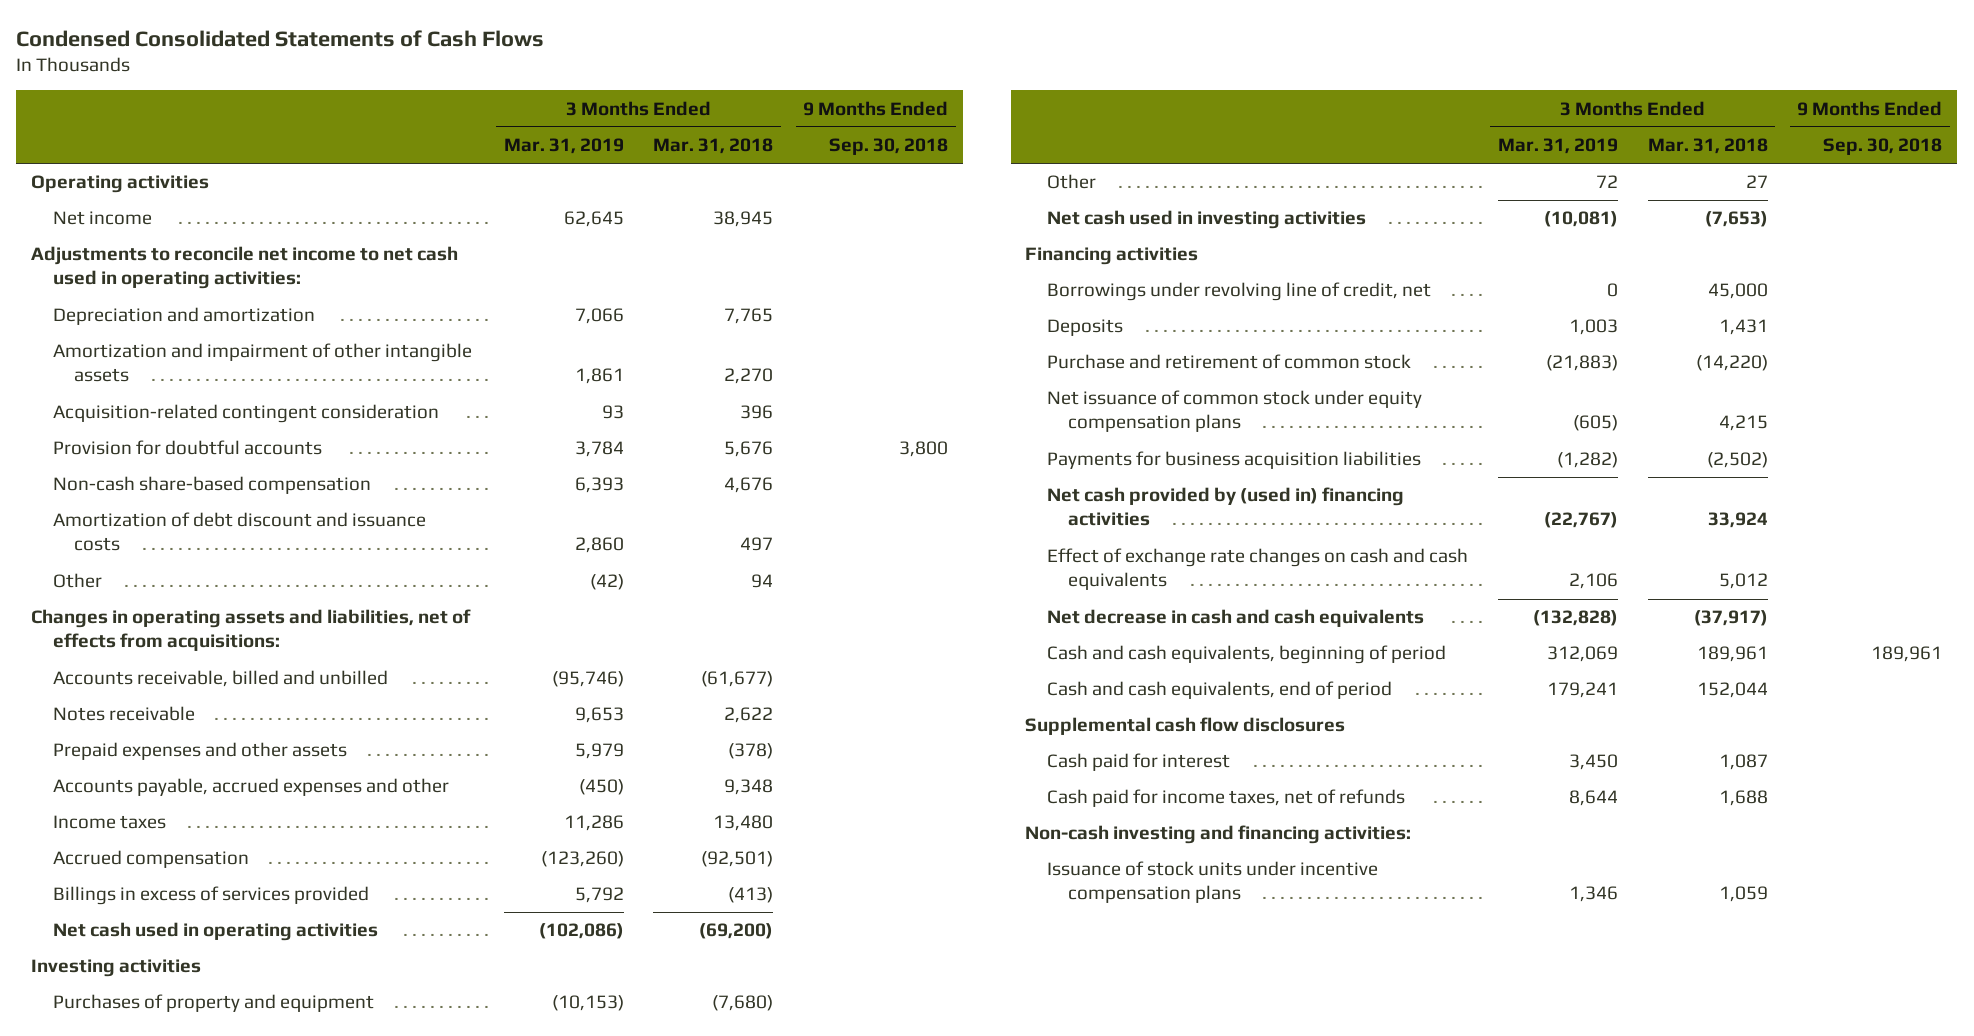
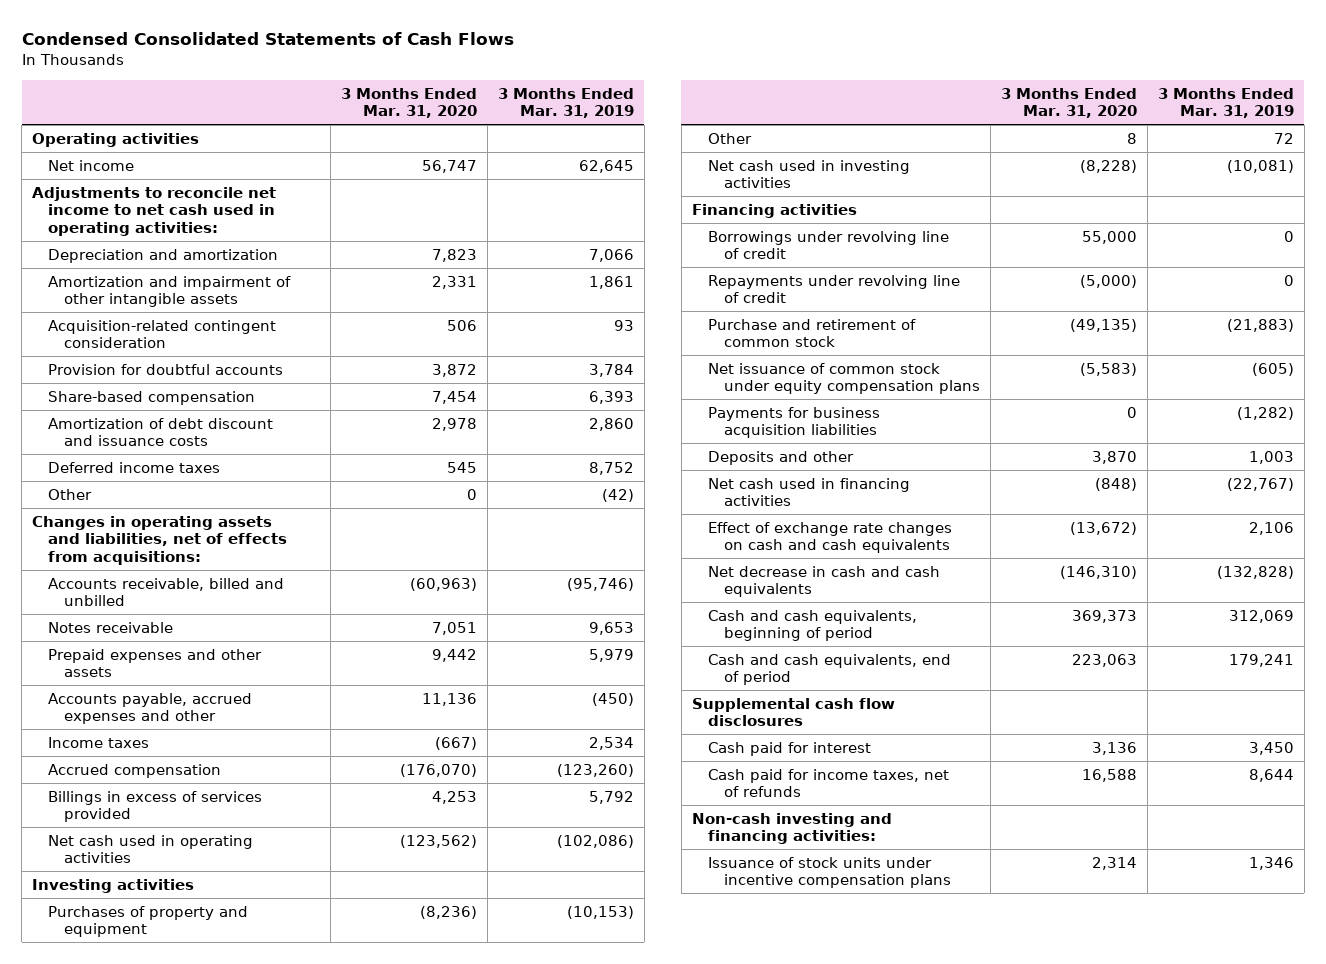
- | 3 Months Ended Mar. 31, 2019 | 3 Months Ended Mar. 31, 2018 | 9 Months Ended Sep. 30, 2018
+ | 3 Months Ended Mar. 31, 2020 | 3 Months Ended Mar. 31, 2019
- Non-cash share-based compensation | 6,393 | 4,676 |
+ Share-based compensation | 7,454 | 6,393
+ Deferred income taxes | 545 | 8,752
- Income taxes | 11,286 | 13,480 |
+ Income taxes | (667) | 2,534
- Borrowings under revolving line of credit, net | 0 | 45,000 |
- Deposits | 1,003 | 1,431 |
+ Borrowings under revolving line of credit | 55,000 | 0
+ Repayments under revolving line of credit | (5,000) | 0
- Net cash provided by (used in) financing activities | (22,767) | 33,924 |
+ Deposits and other | 3,870 | 1,003
+ Net cash used in financing activities | (848) | (22,767)

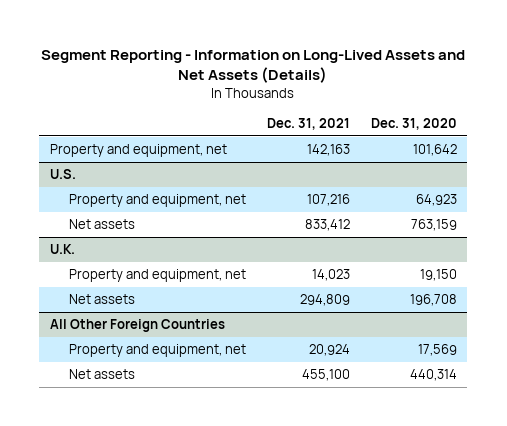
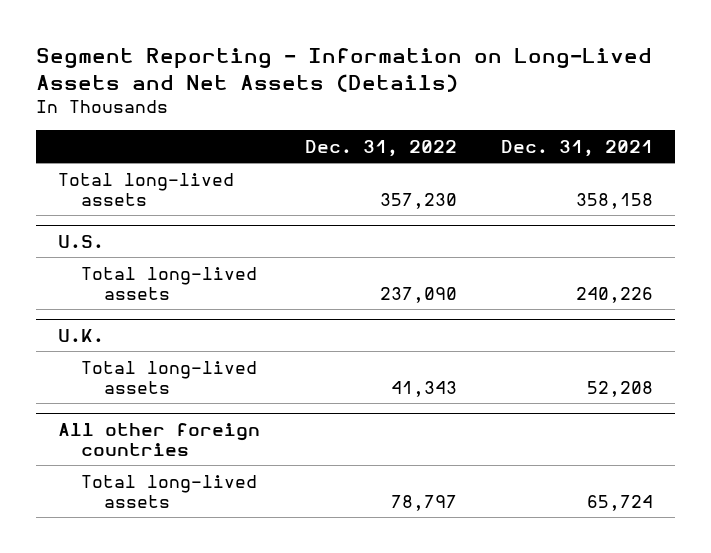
- | Dec. 31, 2021 | Dec. 31, 2020
+ | Dec. 31, 2022 | Dec. 31, 2021
- Property and equipment, net | 142,163 | 101,642
+ Total long-lived assets | 357,230 | 358,158
@ U.S.
- Property and equipment, net | 107,216 | 64,923
- Net assets | 833,412 | 763,159
+ Total long-lived assets | 237,090 | 240,226
@ U.K.
- Property and equipment, net | 14,023 | 19,150
- Net assets | 294,809 | 196,708
- All Other Foreign Countries
- Property and equipment, net | 20,924 | 17,569
- Net assets | 455,100 | 440,314
@ U.K.
+ Total long-lived assets | 41,343 | 52,208
+ All other foreign countries
+ Total long-lived assets | 78,797 | 65,724

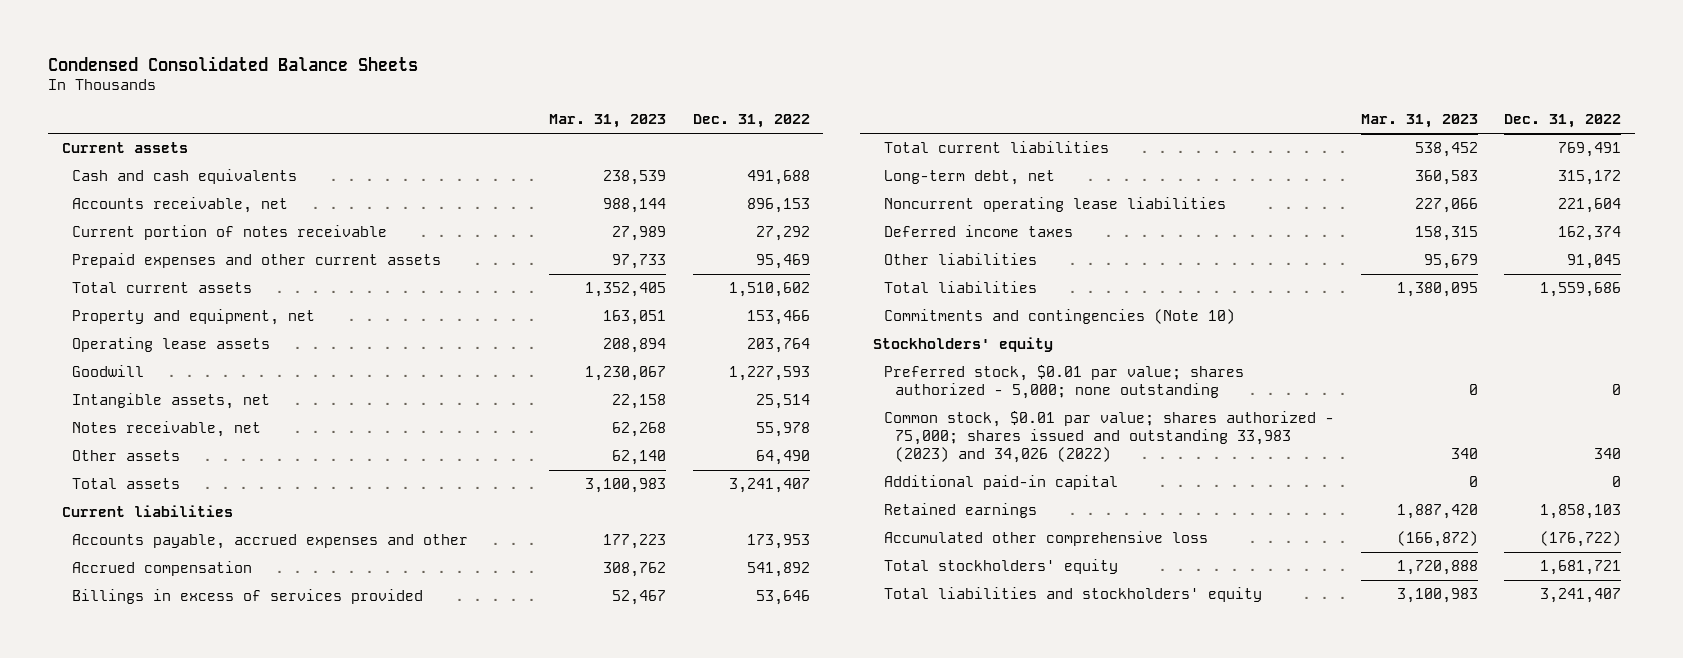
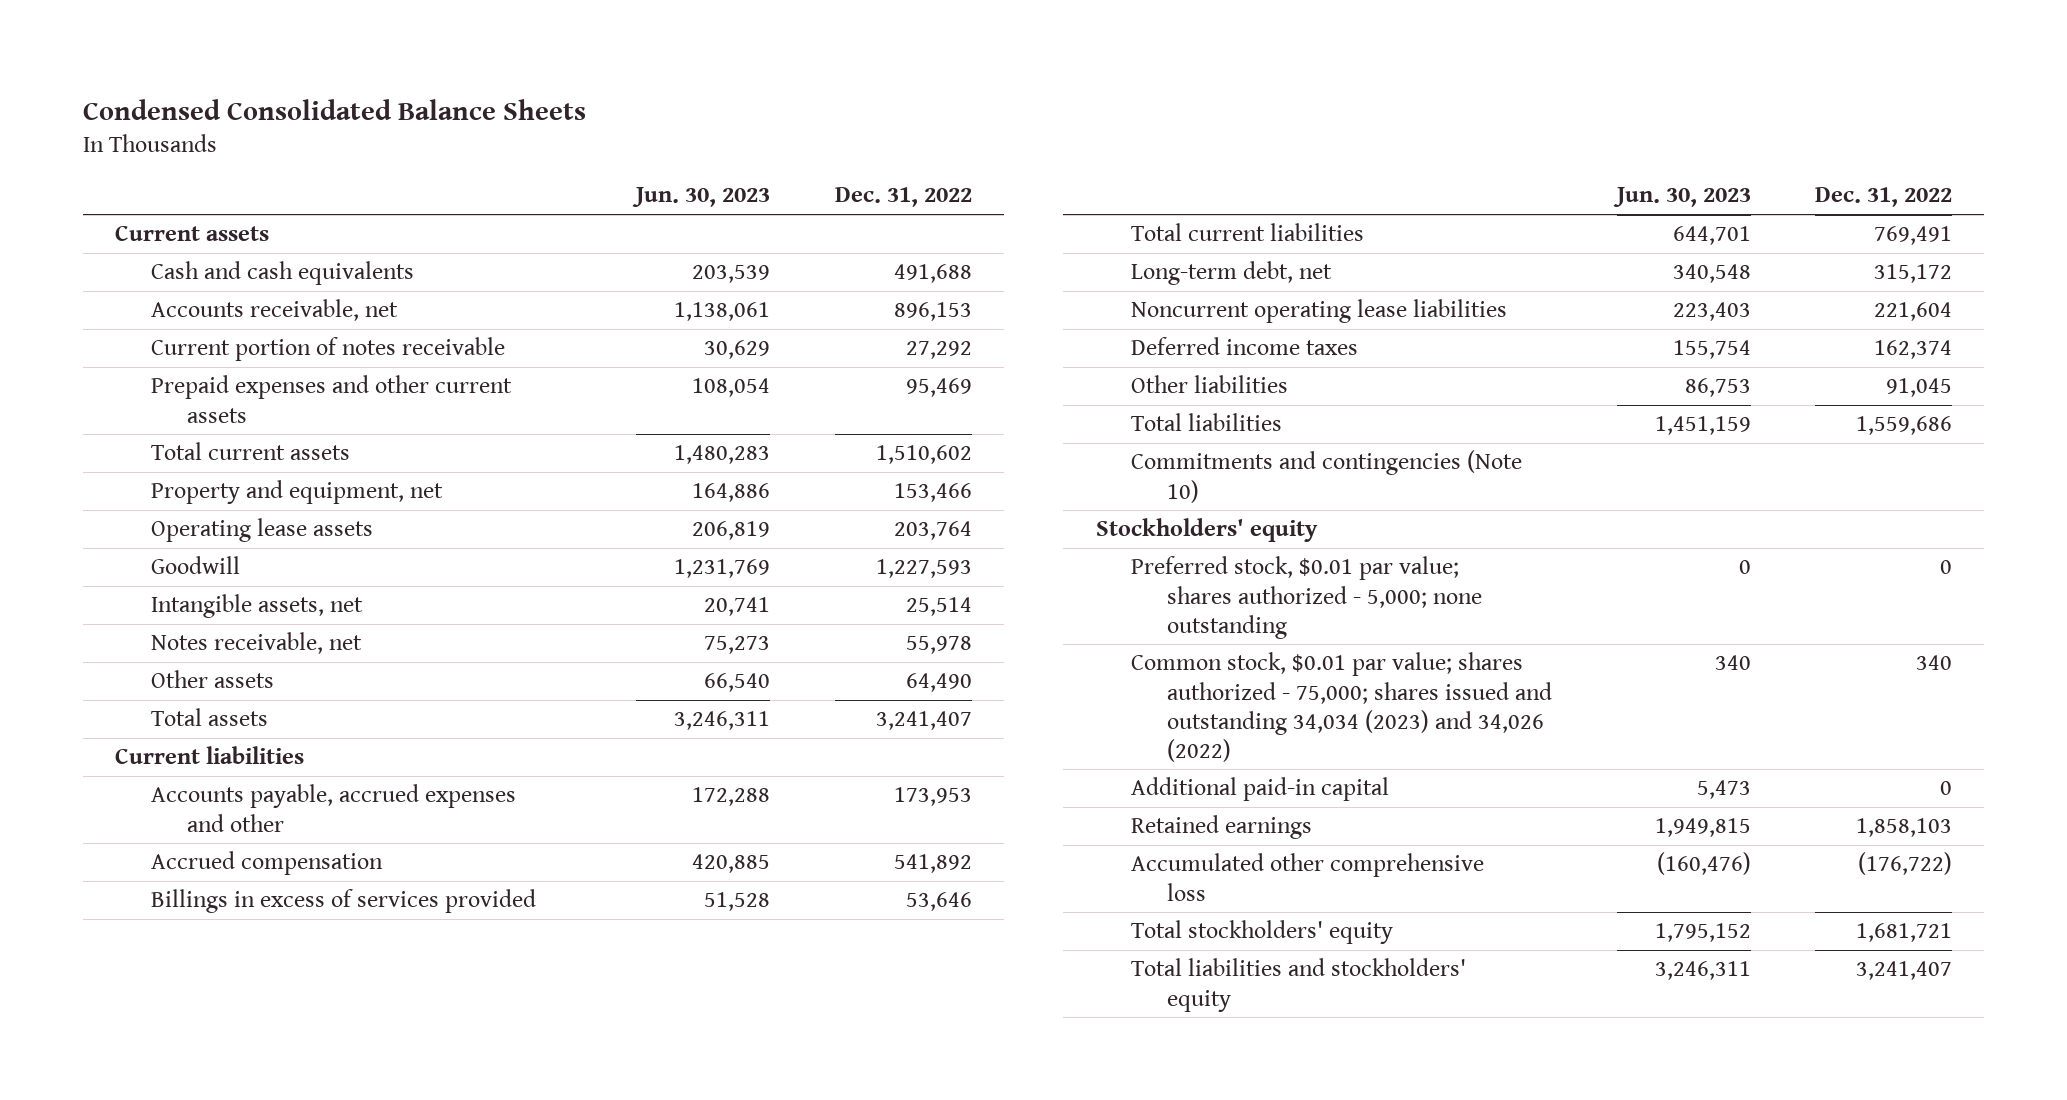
- | Mar. 31, 2023 | Dec. 31, 2022
+ | Jun. 30, 2023 | Dec. 31, 2022
- Common stock, $0.01 par value; shares authorized - 75,000; shares issued and outstanding 33,983 (2023) and 34,026 (2022) | 340 | 340
+ Common stock, $0.01 par value; shares authorized - 75,000; shares issued and outstanding 34,034 (2023) and 34,026 (2022) | 340 | 340

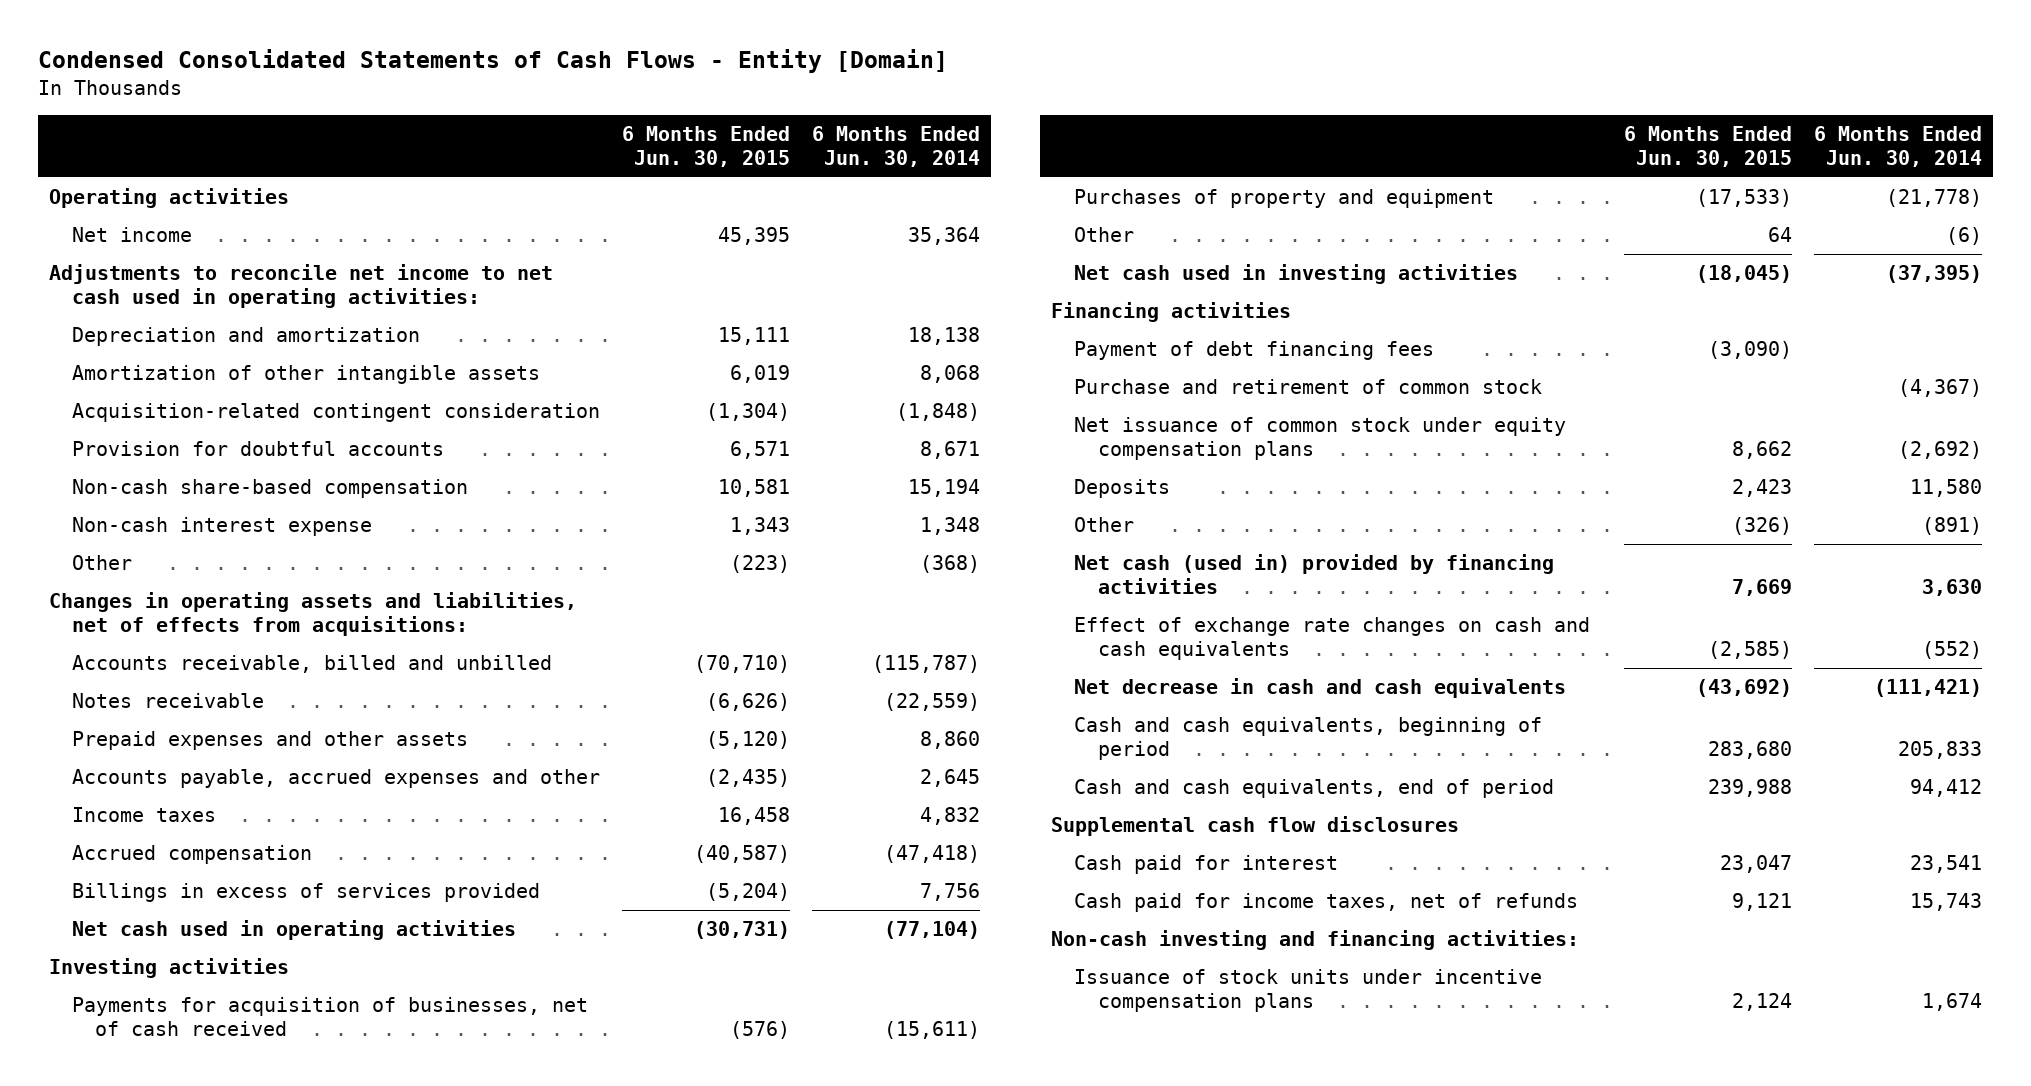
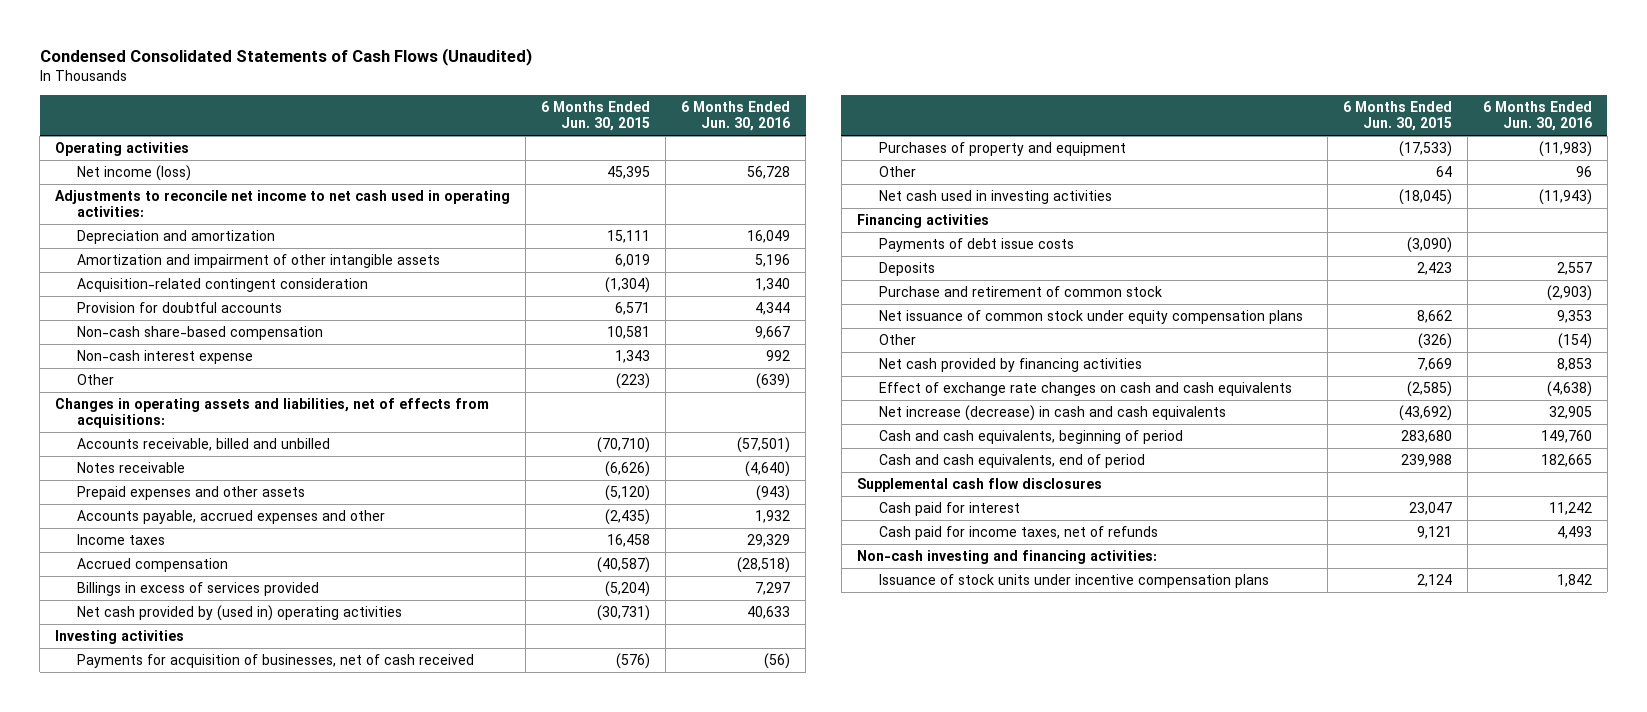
- Condensed Consolidated Statements of Cash Flows - Entity [Domain]
+ Condensed Consolidated Statements of Cash Flows (Unaudited)
- | 6 Months Ended Jun. 30, 2015 | 6 Months Ended Jun. 30, 2014
+ | 6 Months Ended Jun. 30, 2015 | 6 Months Ended Jun. 30, 2016
- Net income | 45,395 | 35,364
+ Net income (loss) | 45,395 | 56,728
- Amortization of other intangible assets | 6,019 | 8,068
+ Amortization and impairment of other intangible assets | 6,019 | 5,196
- Net cash used in operating activities | (30,731) | (77,104)
+ Net cash provided by (used in) operating activities | (30,731) | 40,633
- Payment of debt financing fees | (3,090) |
+ Payments of debt issue costs | (3,090) |
moved up: Deposits | 2,423 | 2,557
- Net cash (used in) provided by financing activities | 7,669 | 3,630
+ Net cash provided by financing activities | 7,669 | 8,853
- Net decrease in cash and cash equivalents | (43,692) | (111,421)
+ Net increase (decrease) in cash and cash equivalents | (43,692) | 32,905

